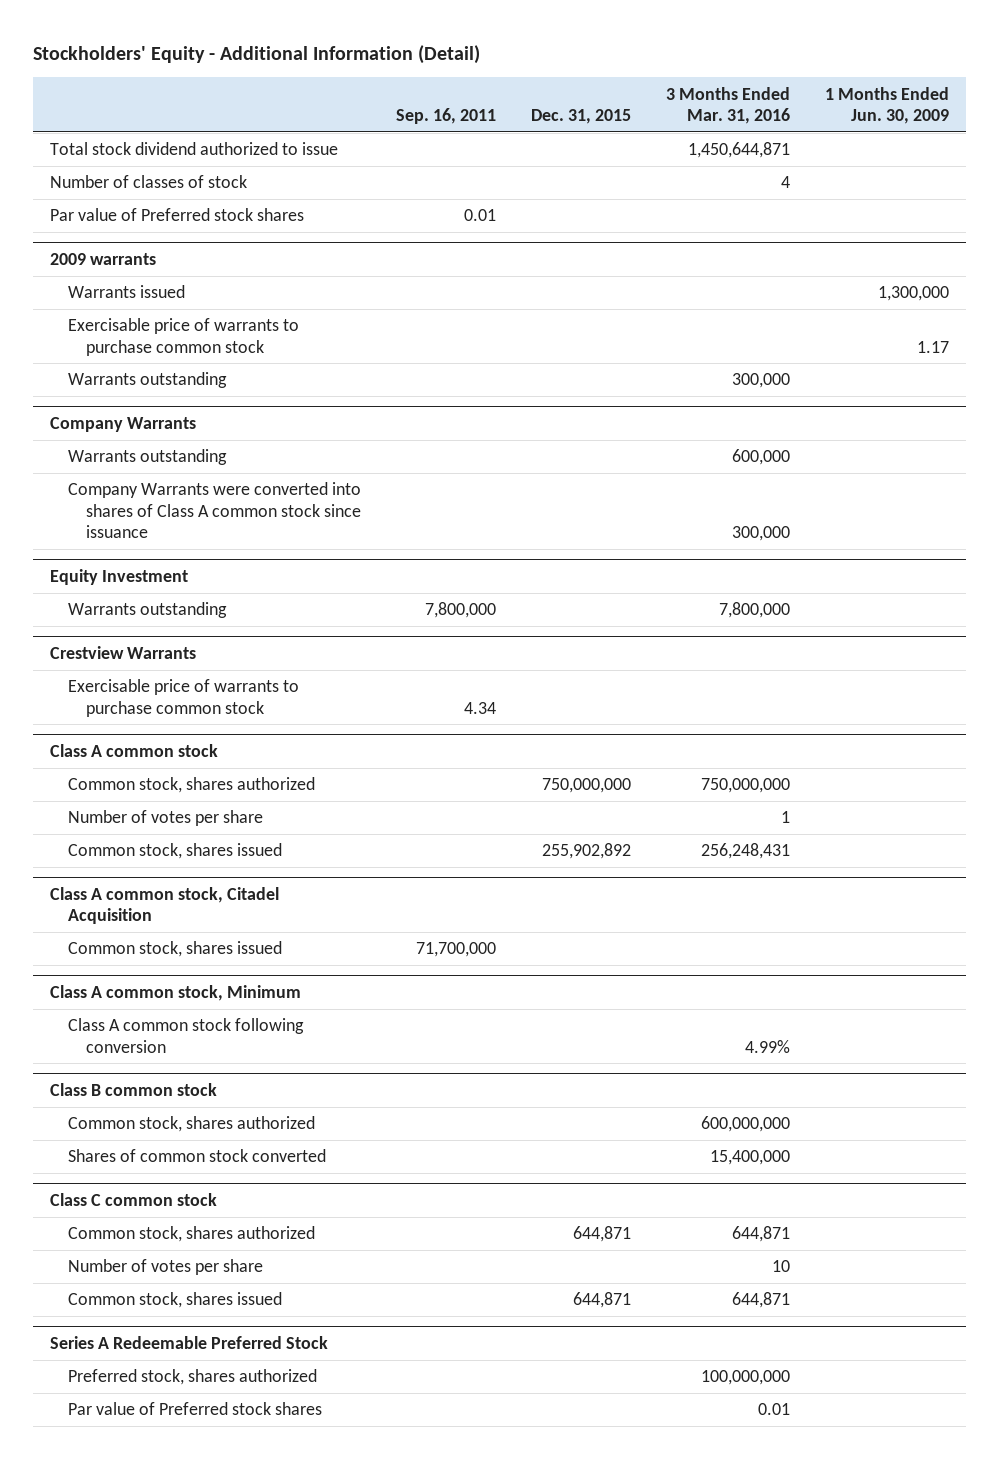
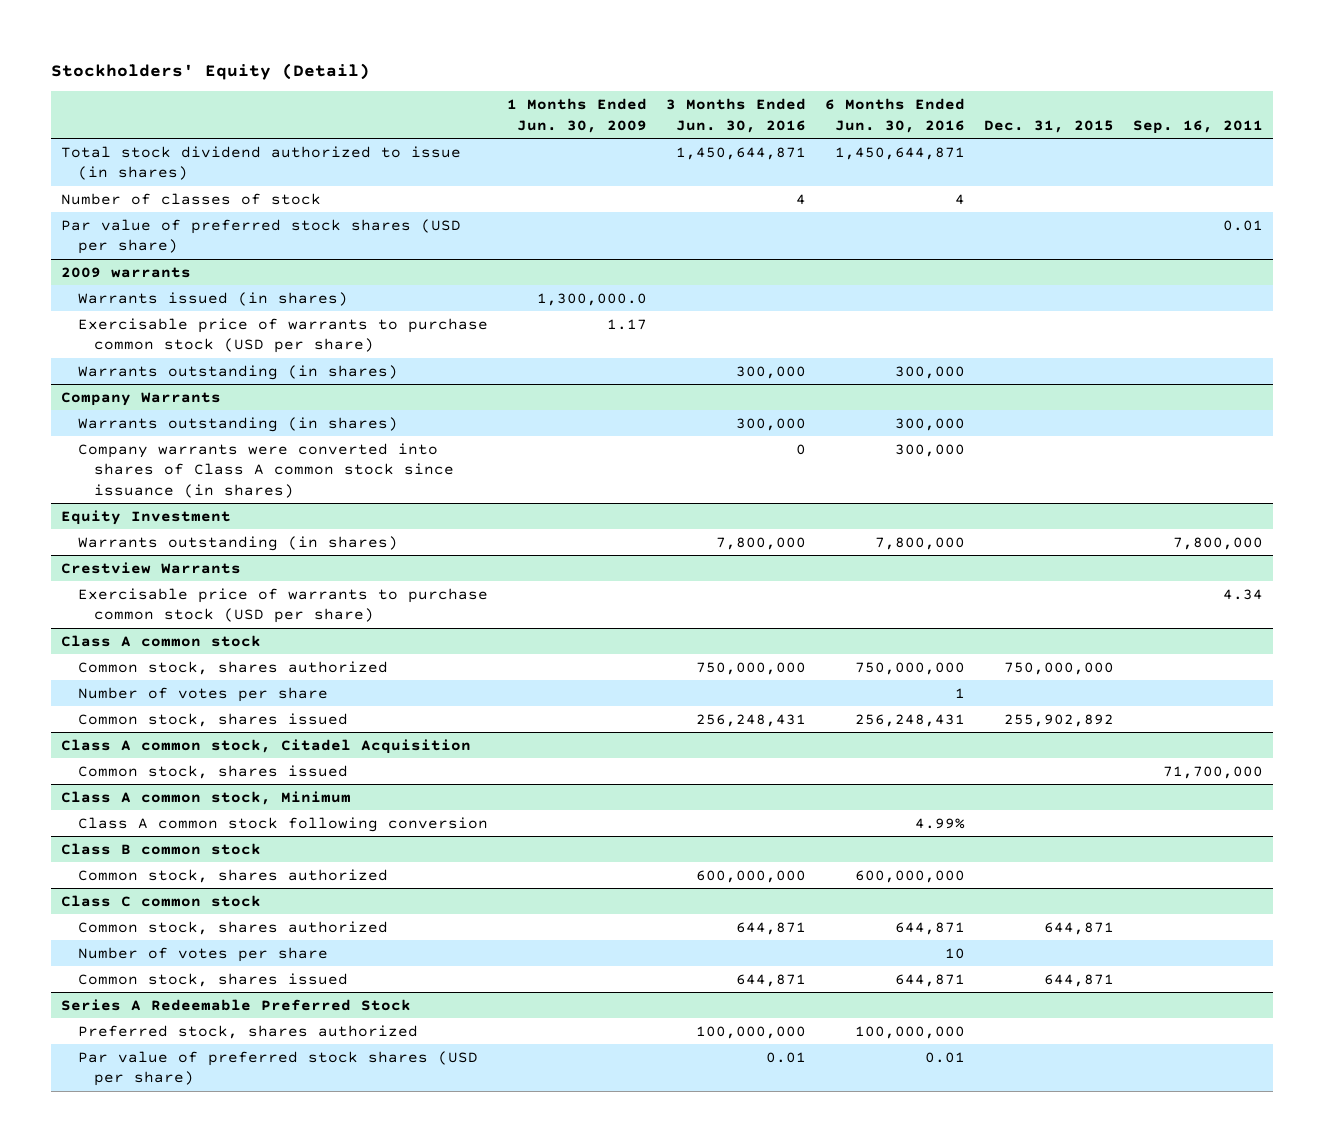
- Stockholders' Equity - Additional Information (Detail)
+ Stockholders' Equity (Detail)
- | Sep. 16, 2011 | Dec. 31, 2015 | 3 Months Ended Mar. 31, 2016 | 1 Months Ended Jun. 30, 2009
+ | 1 Months Ended Jun. 30, 2009 | 3 Months Ended Jun. 30, 2016 | 6 Months Ended Jun. 30, 2016 | Dec. 31, 2015 | Sep. 16, 2011
- Total stock dividend authorized to issue | | | 1,450,644,871 |
+ Total stock dividend authorized to issue (in shares) | | 1,450,644,871 | 1,450,644,871 | |
- Par value of Preferred stock shares | 0.01 | | |
+ Par value of preferred stock shares (USD per share) | | | | | 0.01
@ 2009 warrants
- Warrants issued | | | | 1,300,000
- Exercisable price of warrants to purchase common stock | | | | 1.17
- Warrants outstanding | | | 300,000 |
+ Warrants issued (in shares) | 1,300,000.0 | | | |
+ Exercisable price of warrants to purchase common stock (USD per share) | 1.17 | | | |
+ Warrants outstanding (in shares) | | 300,000 | 300,000 | |
@ Company Warrants
- Warrants outstanding | | | 600,000 |
- Company Warrants were converted into shares of Class A common stock since issuance | | | 300,000 |
+ Warrants outstanding (in shares) | | 300,000 | 300,000 | |
+ Company warrants were converted into shares of Class A common stock since issuance (in shares) | | 0 | 300,000 | |
@ Equity Investment
- Warrants outstanding | 7,800,000 | | 7,800,000 |
+ Warrants outstanding (in shares) | | 7,800,000 | 7,800,000 | | 7,800,000
@ Crestview Warrants
- Exercisable price of warrants to purchase common stock | 4.34 | | |
+ Exercisable price of warrants to purchase common stock (USD per share) | | | | | 4.34
@ Class B common stock
- Shares of common stock converted | | | 15,400,000 |
@ Series A Redeemable Preferred Stock
- Par value of Preferred stock shares | | | 0.01 |
+ Par value of preferred stock shares (USD per share) | | 0.01 | 0.01 | |

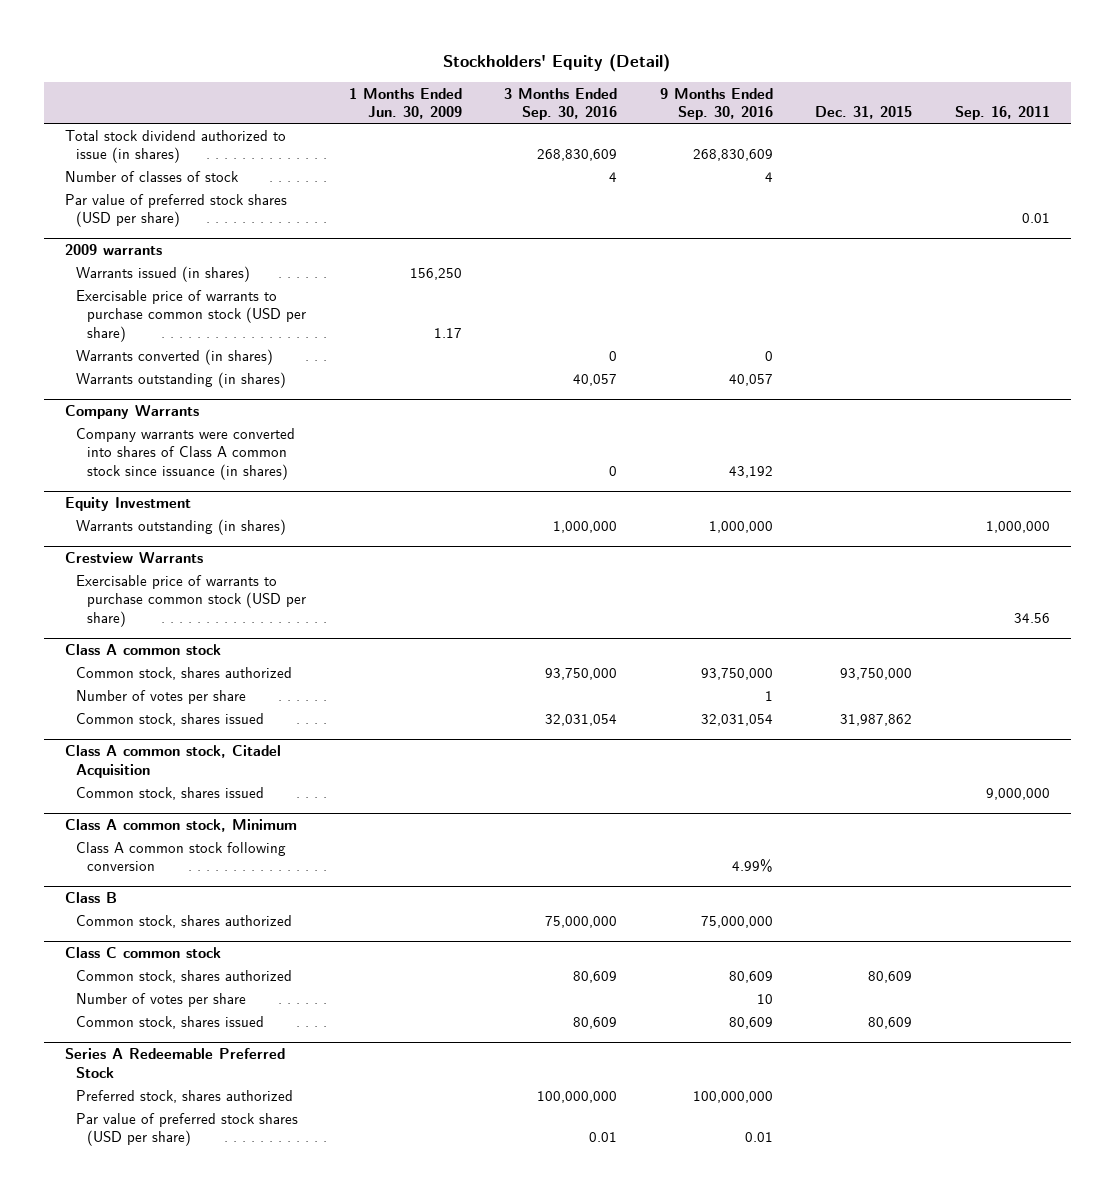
- | 1 Months Ended Jun. 30, 2009 | 3 Months Ended Jun. 30, 2016 | 6 Months Ended Jun. 30, 2016 | Dec. 31, 2015 | Sep. 16, 2011
+ | 1 Months Ended Jun. 30, 2009 | 3 Months Ended Sep. 30, 2016 | 9 Months Ended Sep. 30, 2016 | Dec. 31, 2015 | Sep. 16, 2011
@ 2009 warrants
- Warrants issued (in shares) | 1,300,000.0 | | | |
+ Warrants issued (in shares) | 156,250 | | | |
+ Warrants converted (in shares) | | 0 | 0 | |
@ Company Warrants
- Warrants outstanding (in shares) | | 300,000 | 300,000 | |
@ Equity Investment
- Warrants outstanding (in shares) | | 7,800,000 | 7,800,000 | | 7,800,000
+ Warrants outstanding (in shares) | | 1,000,000 | 1,000,000 | | 1,000,000
@ Crestview Warrants
- Exercisable price of warrants to purchase common stock (USD per share) | | | | | 4.34
+ Exercisable price of warrants to purchase common stock (USD per share) | | | | | 34.56
@ Class A common stock
- Common stock, shares authorized | | 750,000,000 | 750,000,000 | 750,000,000 |
+ Common stock, shares authorized | | 93,750,000 | 93,750,000 | 93,750,000 |
- Common stock, shares issued | | 256,248,431 | 256,248,431 | 255,902,892 |
+ Common stock, shares issued | | 32,031,054 | 32,031,054 | 31,987,862 |
@ Class A common stock, Citadel Acquisition
- Common stock, shares issued | | | | | 71,700,000
+ Common stock, shares issued | | | | | 9,000,000
- Class B common stock
+ Class B
@ Class C common stock
- Common stock, shares authorized | | 644,871 | 644,871 | 644,871 |
+ Common stock, shares authorized | | 80,609 | 80,609 | 80,609 |
- Common stock, shares issued | | 644,871 | 644,871 | 644,871 |
+ Common stock, shares issued | | 80,609 | 80,609 | 80,609 |

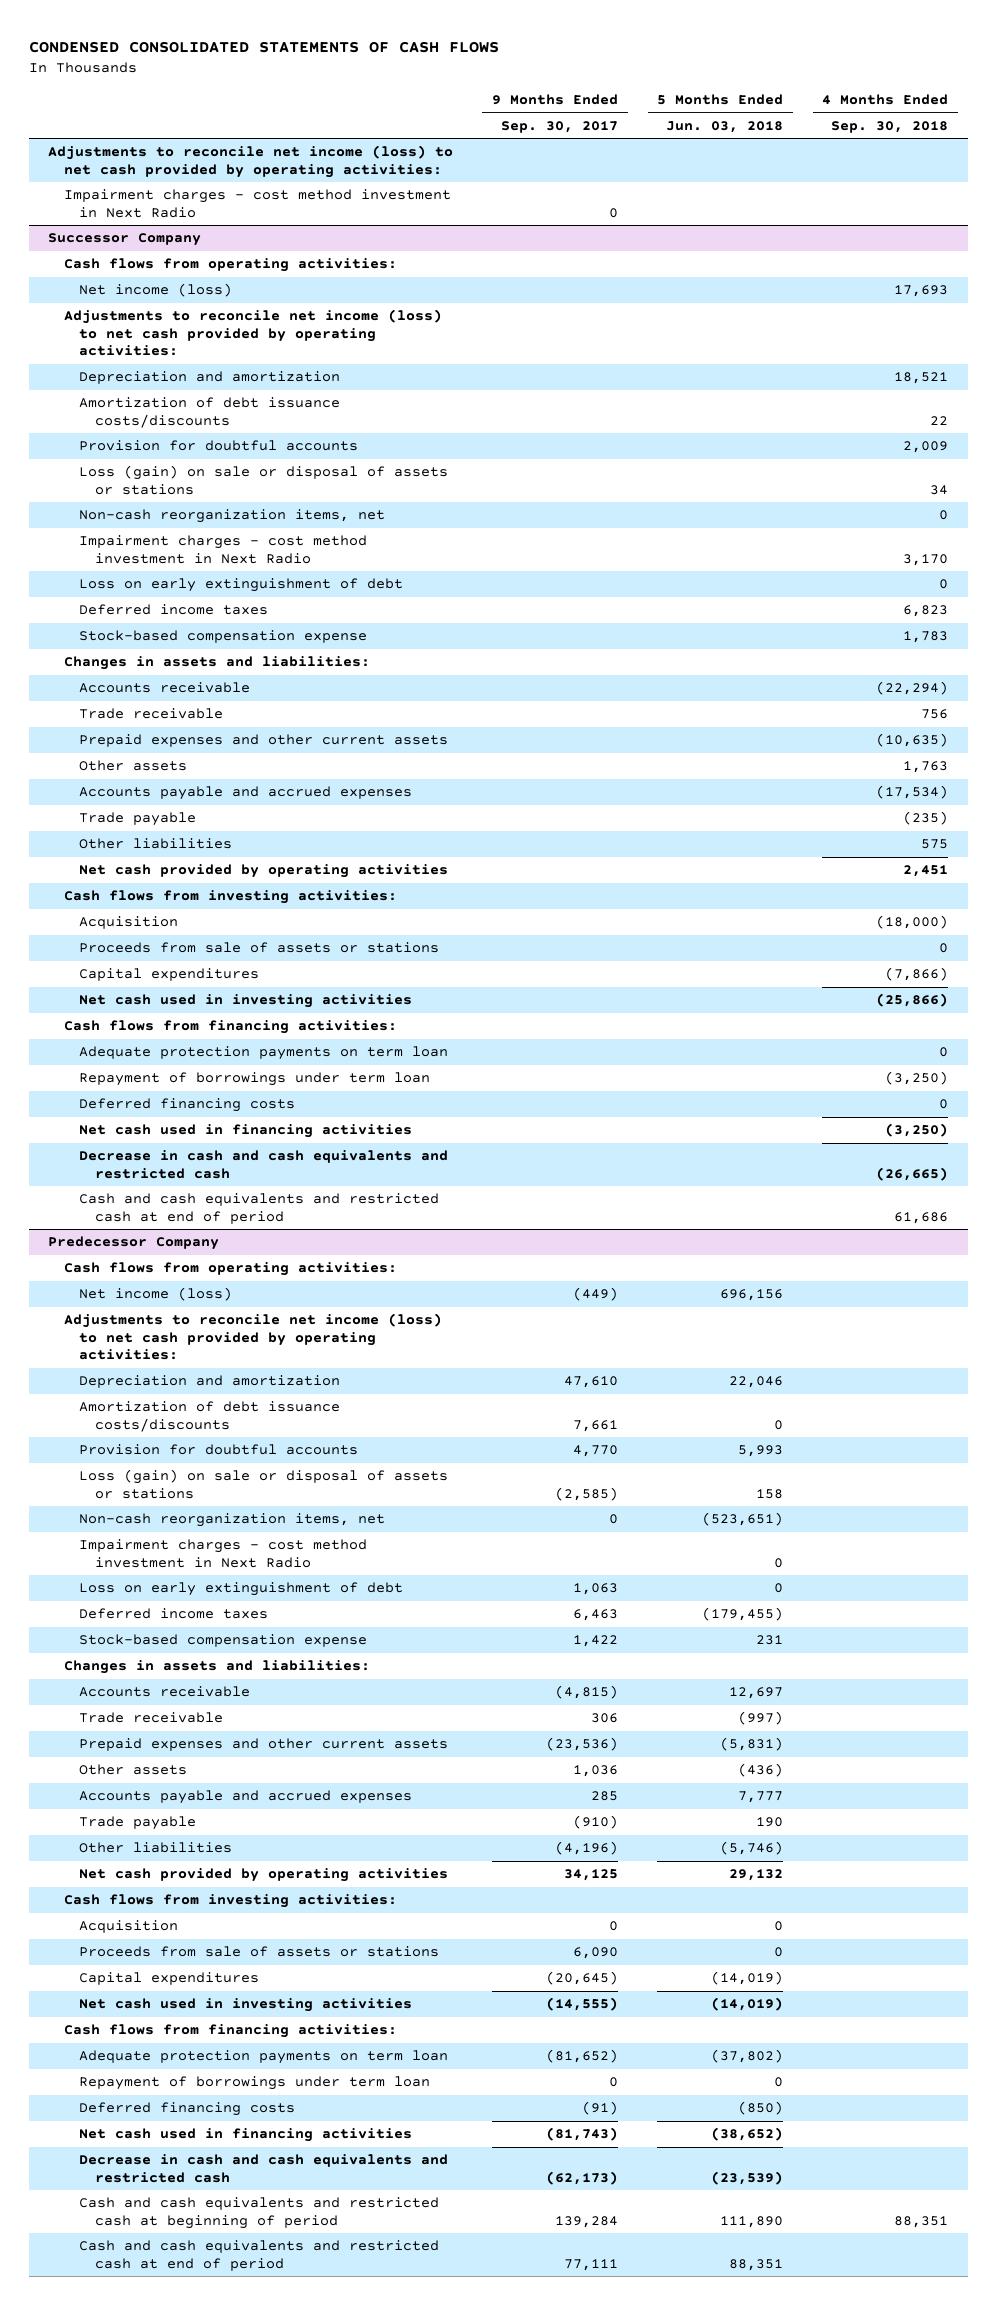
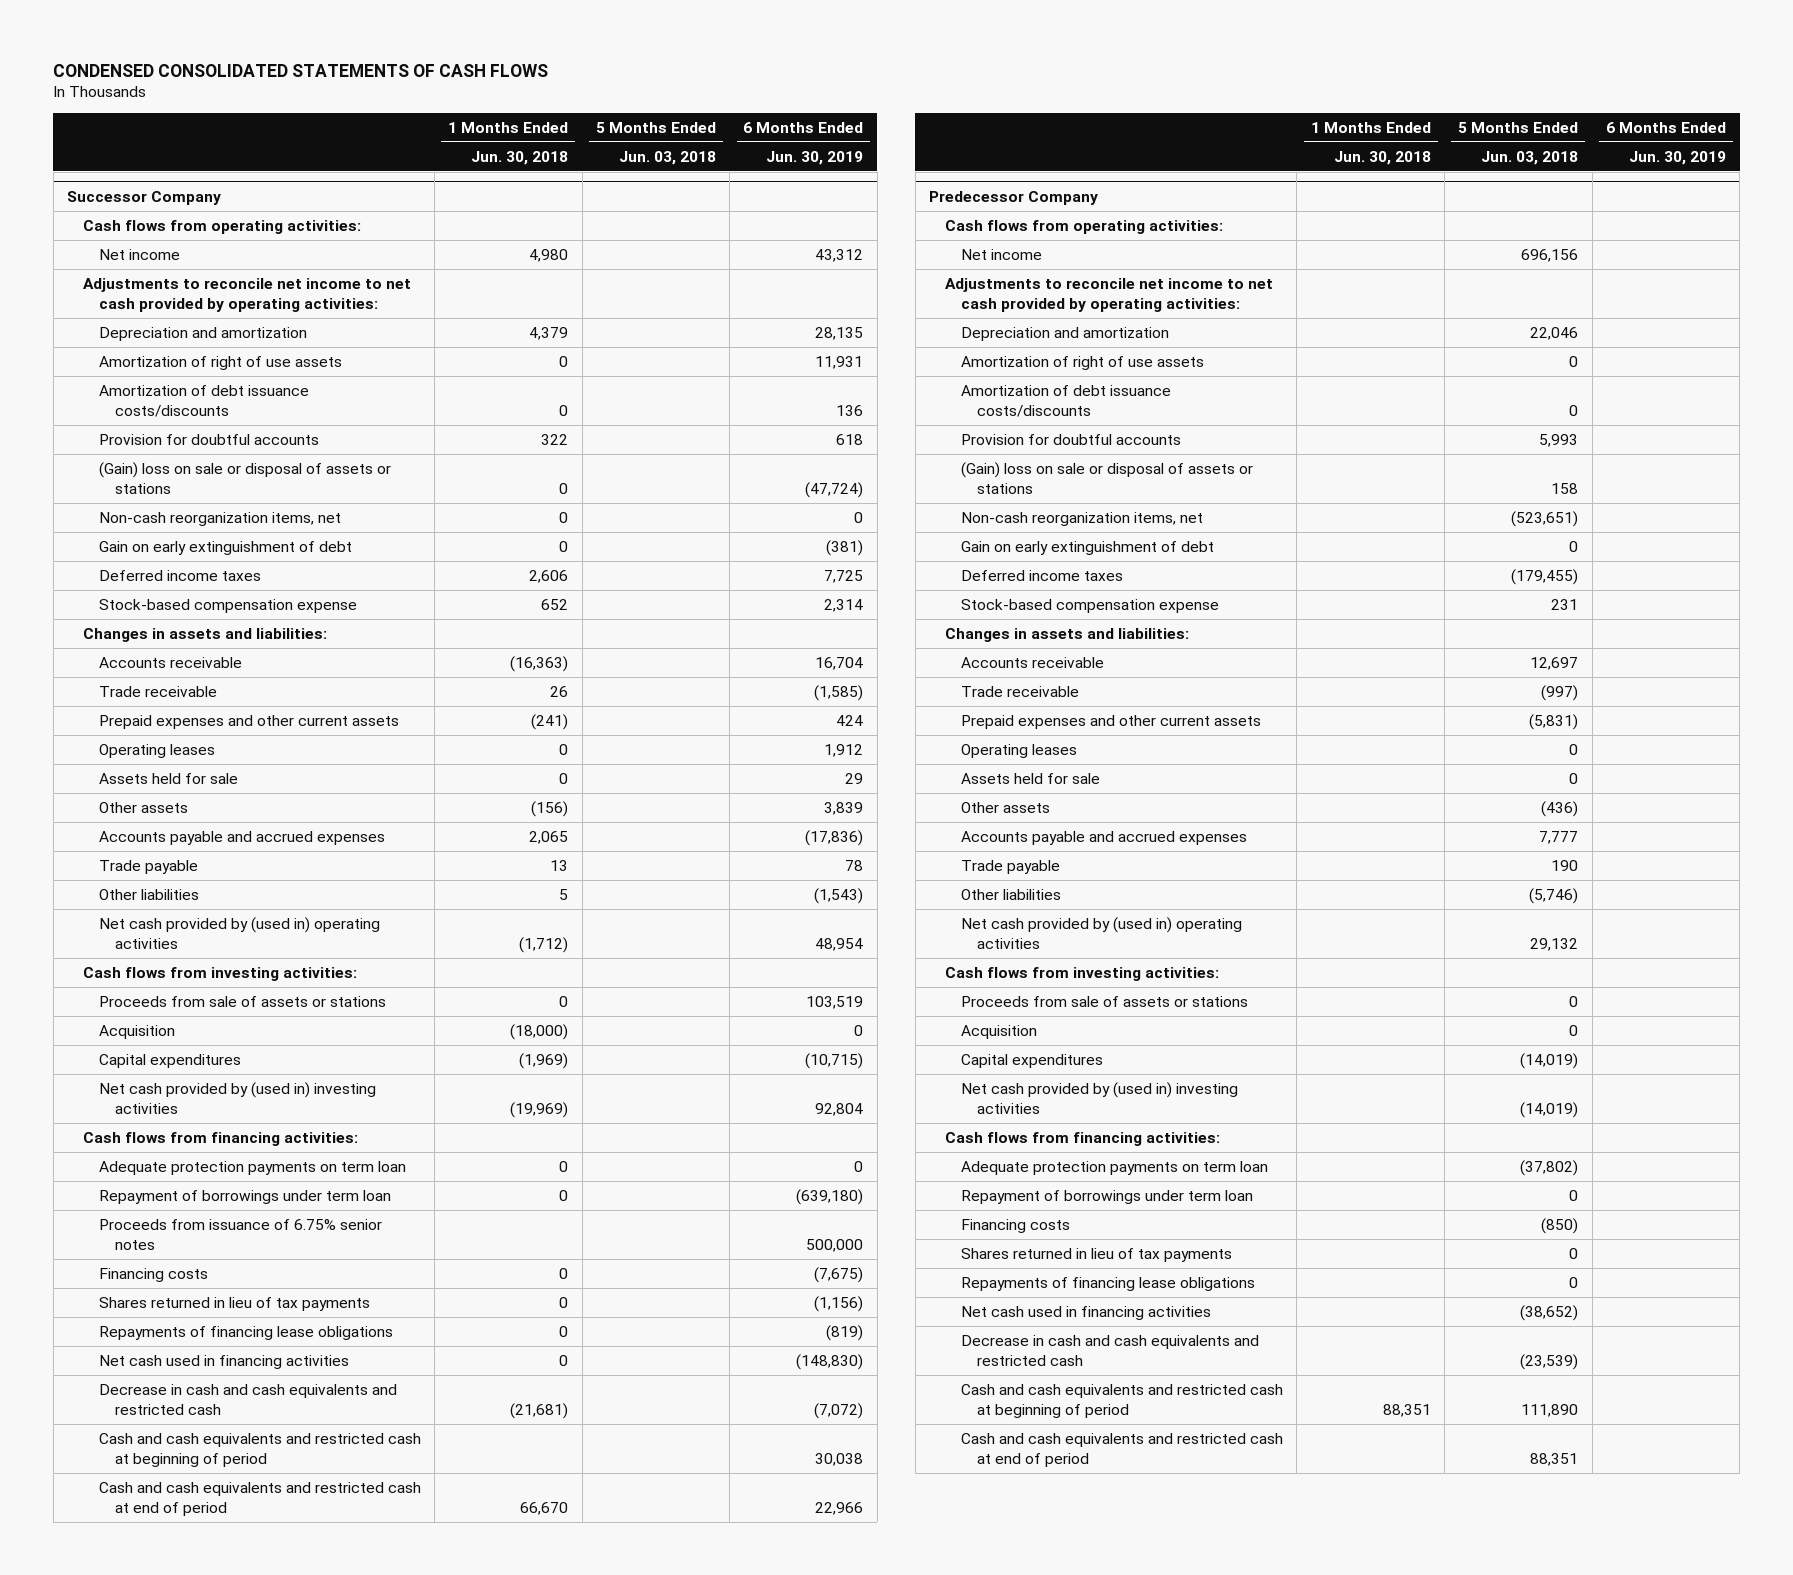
- | 9 Months Ended Sep. 30, 2017 | 5 Months Ended Jun. 03, 2018 | 4 Months Ended Sep. 30, 2018
+ | 1 Months Ended Jun. 30, 2018 | 5 Months Ended Jun. 03, 2018 | 6 Months Ended Jun. 30, 2019
- Adjustments to reconcile net income (loss) to net cash provided by operating activities:
- Impairment charges - cost method investment in Next Radio | 0 | |
@ Successor Company
- Net income (loss) | | | 17,693
- Adjustments to reconcile net income (loss) to net cash provided by operating activities:
+ Net income | 4,980 | | 43,312
+ Adjustments to reconcile net income to net cash provided by operating activities:
+ Amortization of right of use assets | 0 | | 11,931
- Loss (gain) on sale or disposal of assets or stations | | | 34
+ (Gain) loss on sale or disposal of assets or stations | 0 | | (47,724)
- Impairment charges - cost method investment in Next Radio | | | 3,170
- Loss on early extinguishment of debt | | | 0
+ Gain on early extinguishment of debt | 0 | | (381)
+ Operating leases | 0 | | 1,912
+ Assets held for sale | 0 | | 29
- Net cash provided by operating activities | | | 2,451
+ Net cash provided by (used in) operating activities | (1,712) | | 48,954
moved down: Acquisition | (18,000) | | 0
- Net cash used in investing activities | | | (25,866)
+ Net cash provided by (used in) investing activities | (19,969) | | 92,804
- Deferred financing costs | | | 0
+ Proceeds from issuance of 6.75% senior notes | | | 500,000
+ Financing costs | 0 | | (7,675)
+ Shares returned in lieu of tax payments | 0 | | (1,156)
+ Repayments of financing lease obligations | 0 | | (819)
+ Cash and cash equivalents and restricted cash at beginning of period | | | 30,038
@ Predecessor Company
- Net income (loss) | (449) | 696,156 |
- Adjustments to reconcile net income (loss) to net cash provided by operating activities:
+ Net income | | 696,156 |
+ Adjustments to reconcile net income to net cash provided by operating activities:
+ Amortization of right of use assets | | 0 |
- Loss (gain) on sale or disposal of assets or stations | (2,585) | 158 |
+ (Gain) loss on sale or disposal of assets or stations | | 158 |
- Impairment charges - cost method investment in Next Radio | | 0 |
- Loss on early extinguishment of debt | 1,063 | 0 |
+ Gain on early extinguishment of debt | | 0 |
+ Operating leases | | 0 |
+ Assets held for sale | | 0 |
- Net cash provided by operating activities | 34,125 | 29,132 |
+ Net cash provided by (used in) operating activities | | 29,132 |
moved down: Acquisition | | 0 |
- Net cash used in investing activities | (14,555) | (14,019) |
+ Net cash provided by (used in) investing activities | | (14,019) |
- Deferred financing costs | (91) | (850) |
+ Financing costs | | (850) |
+ Shares returned in lieu of tax payments | | 0 |
+ Repayments of financing lease obligations | | 0 |

